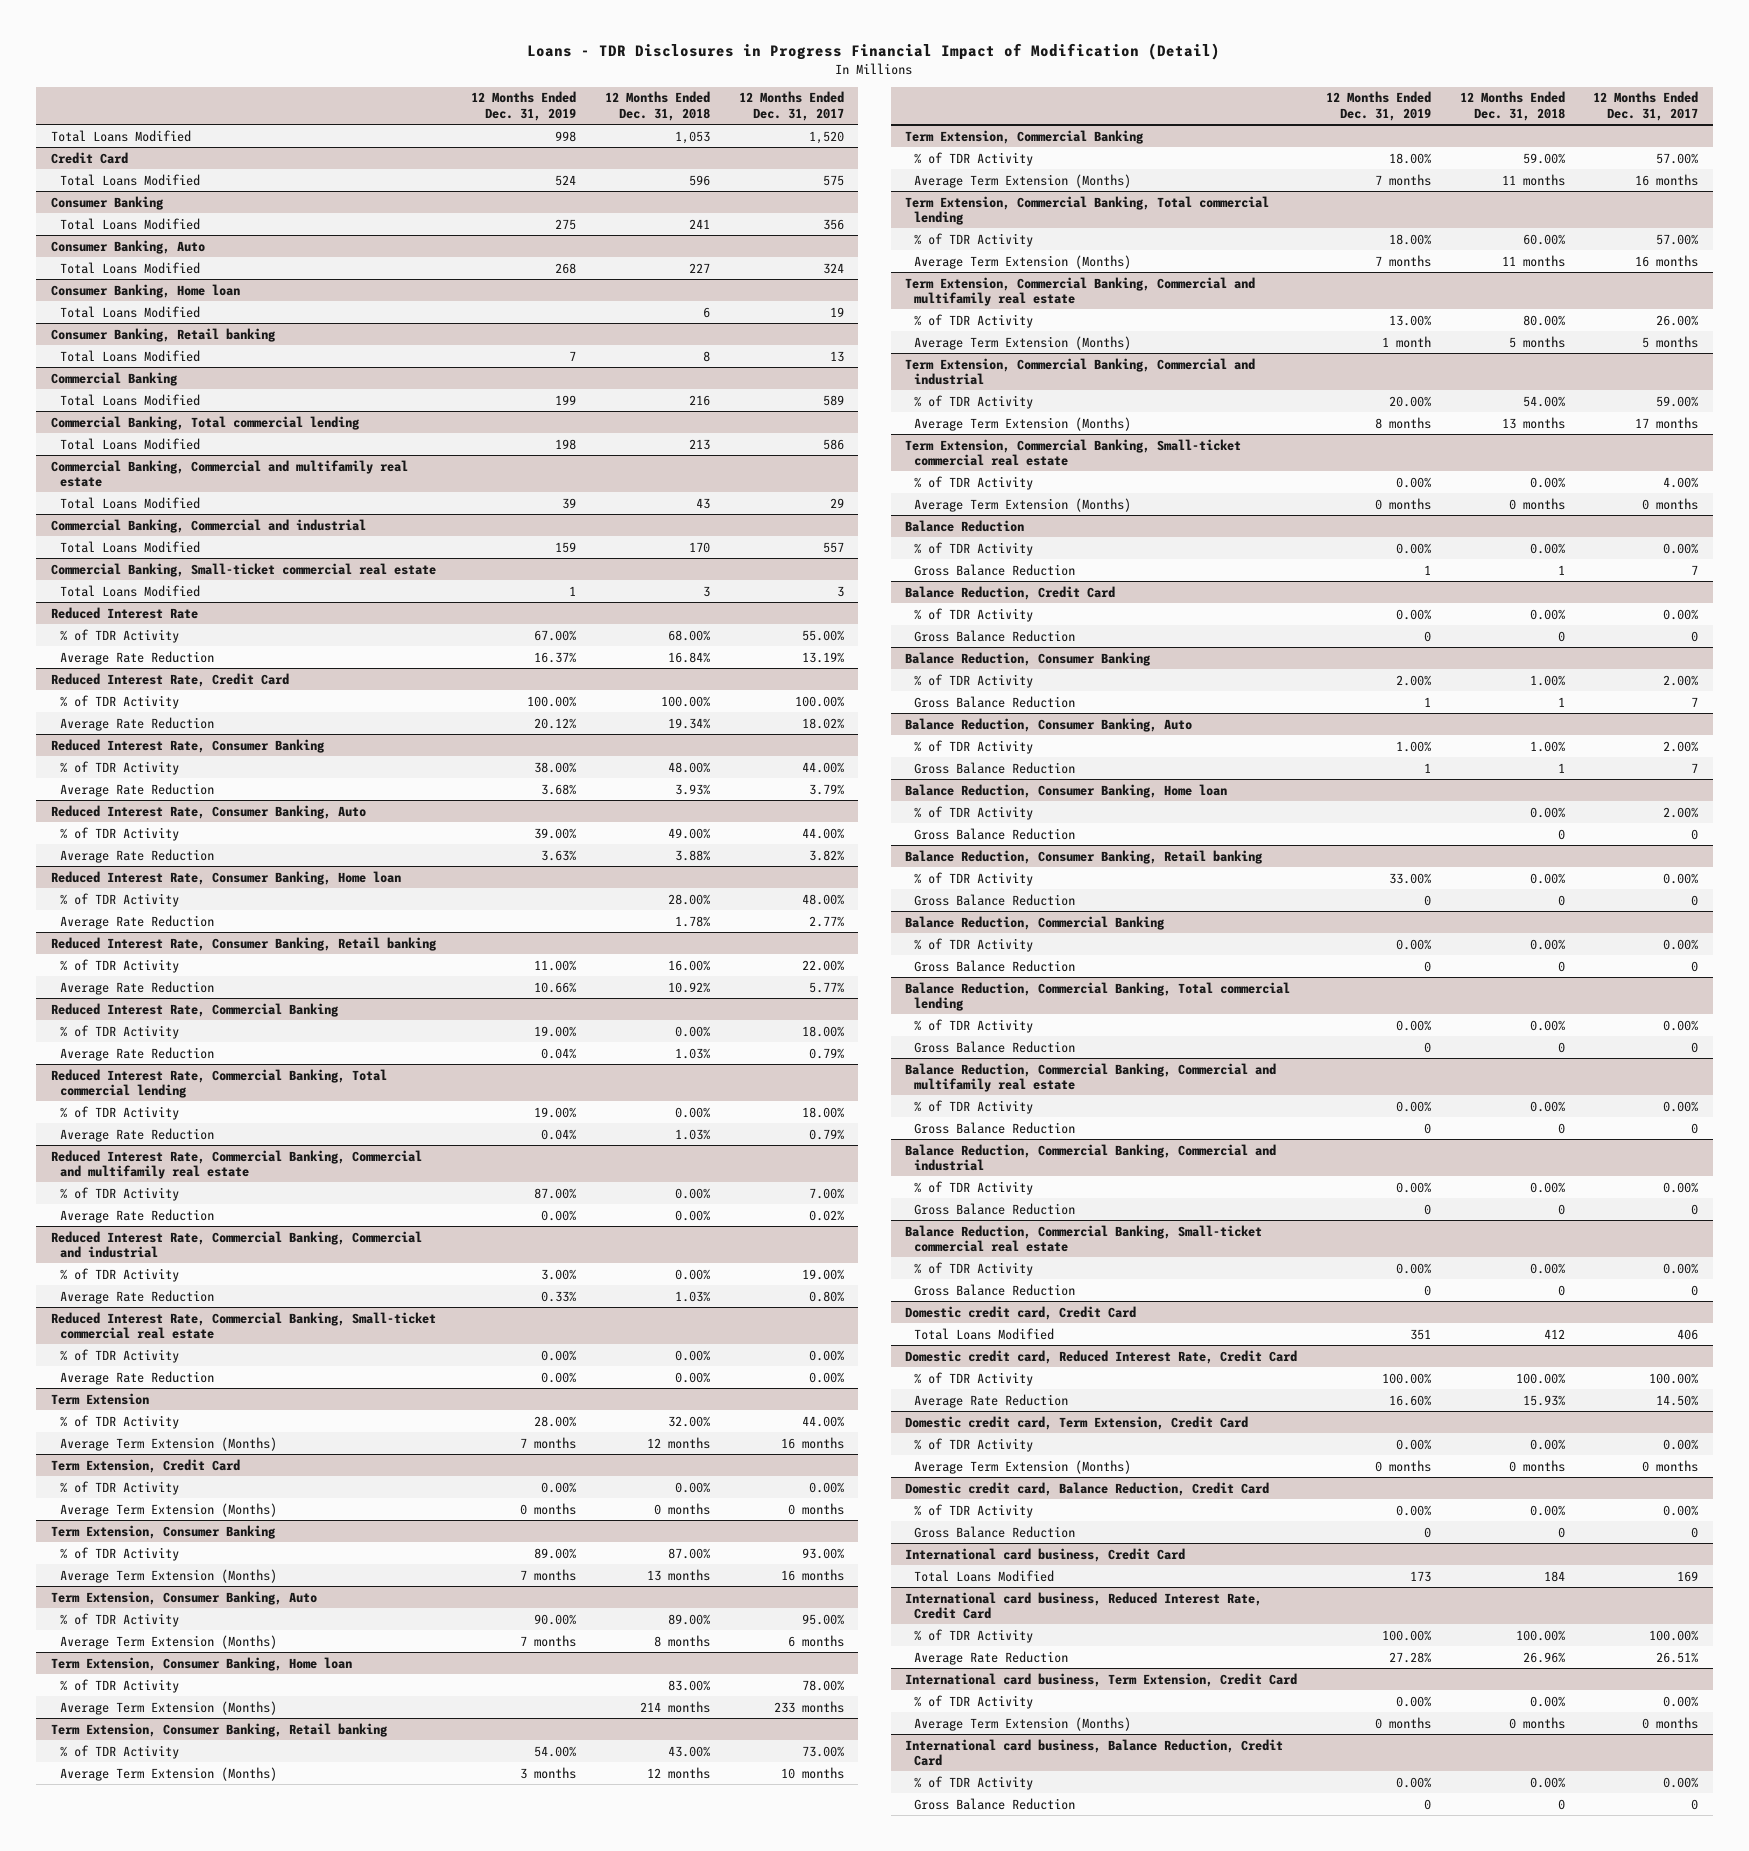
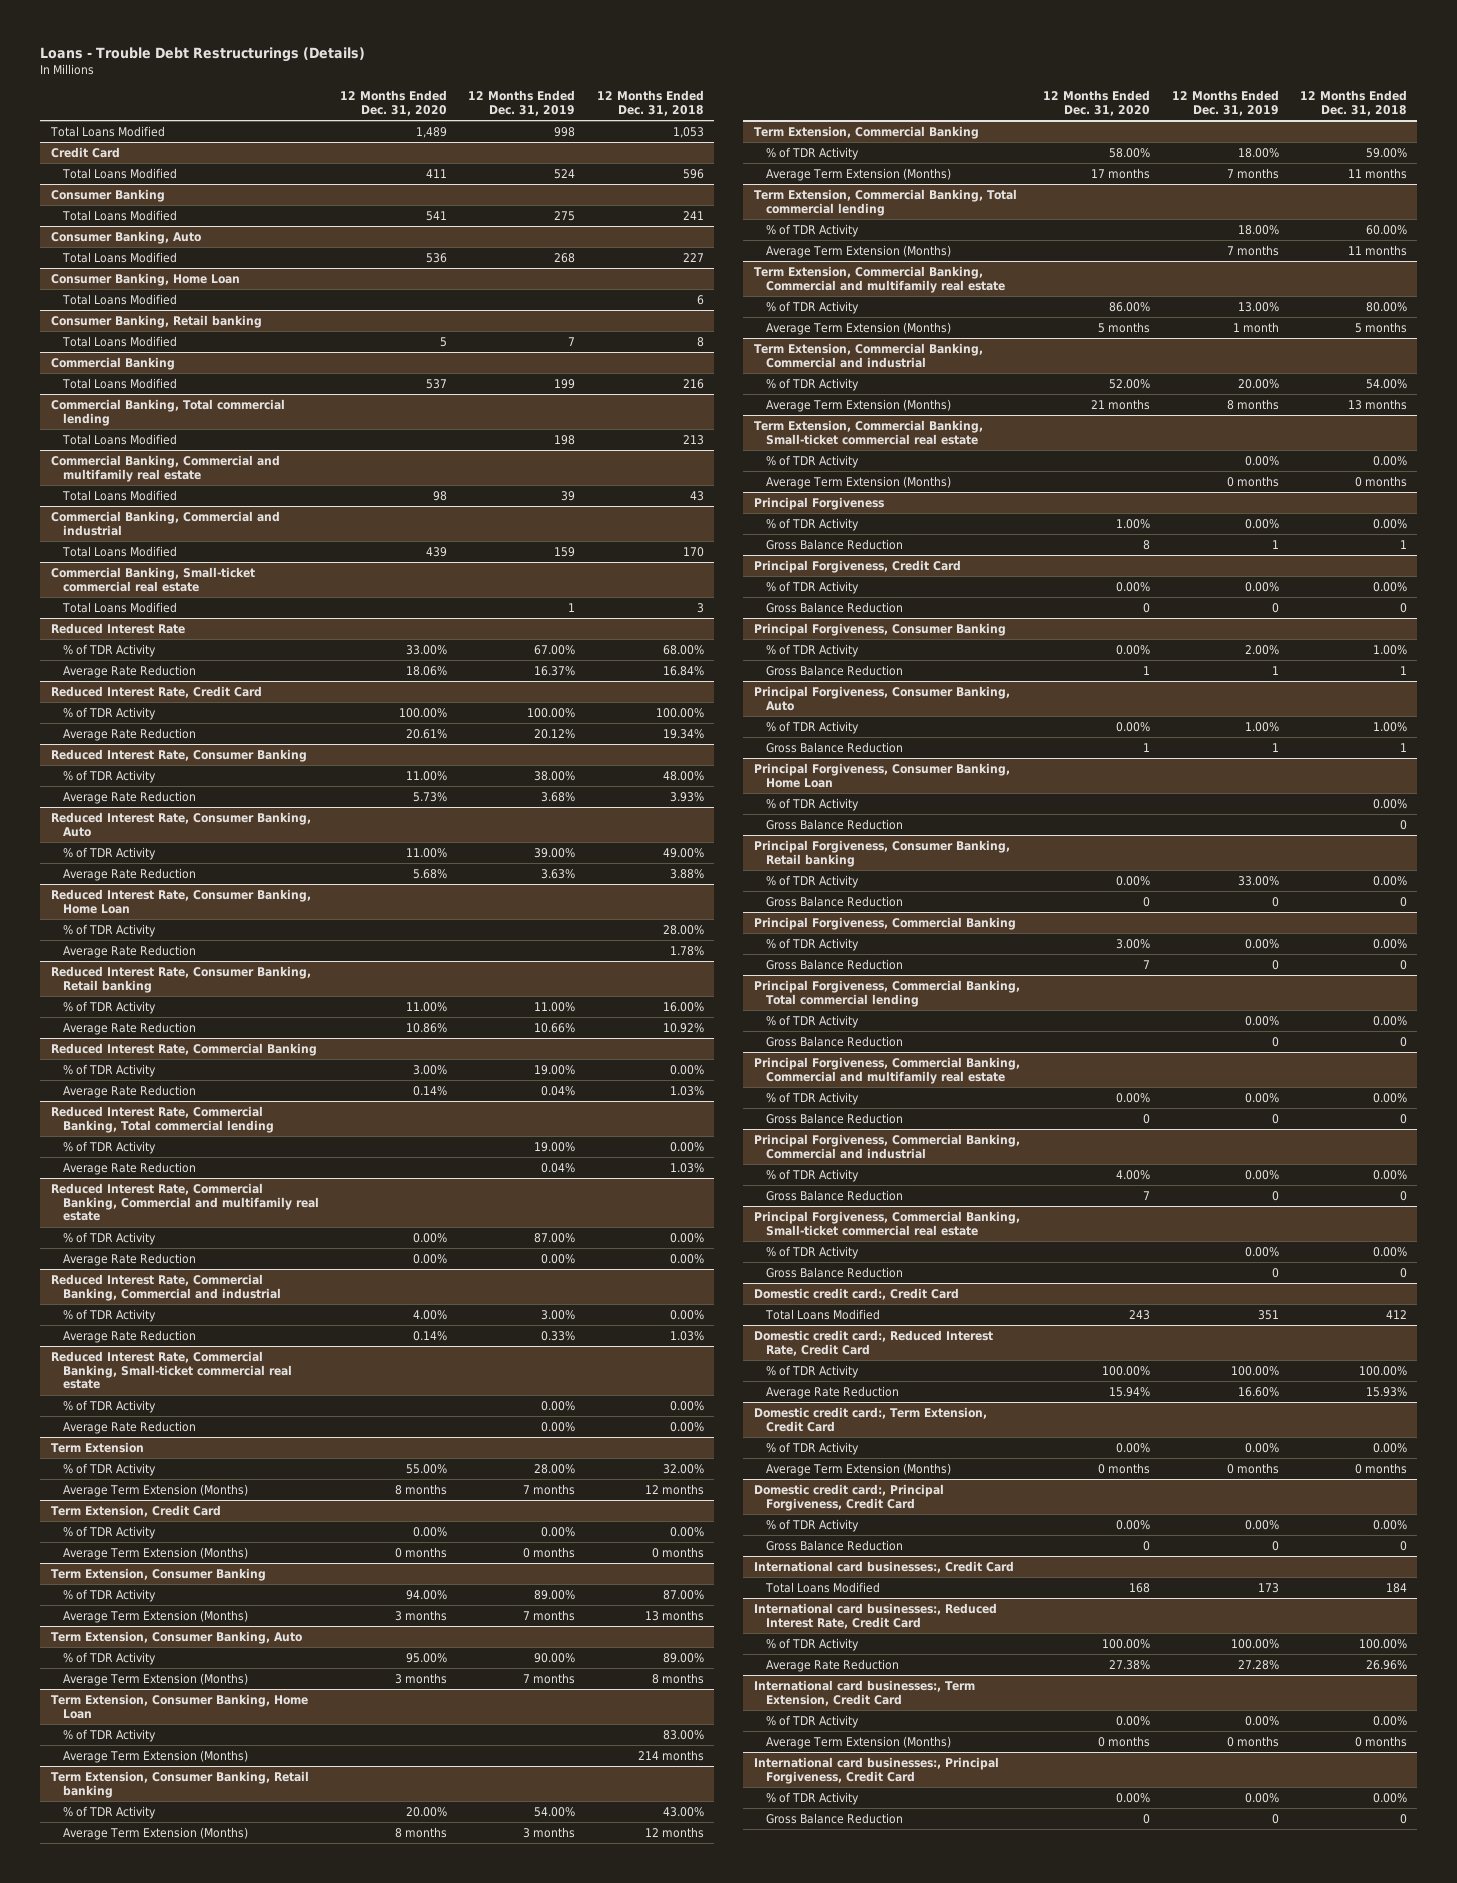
- Loans - TDR Disclosures in Progress Financial Impact of Modification (Detail)
+ Loans - Trouble Debt Restructurings (Details)
- | 12 Months Ended Dec. 31, 2019 | 12 Months Ended Dec. 31, 2018 | 12 Months Ended Dec. 31, 2017
+ | 12 Months Ended Dec. 31, 2020 | 12 Months Ended Dec. 31, 2019 | 12 Months Ended Dec. 31, 2018
- Consumer Banking, Home loan
+ Consumer Banking, Home Loan
- Reduced Interest Rate, Consumer Banking, Home loan
+ Reduced Interest Rate, Consumer Banking, Home Loan
- Term Extension, Consumer Banking, Home loan
+ Term Extension, Consumer Banking, Home Loan
- Balance Reduction
+ Principal Forgiveness
- Balance Reduction, Credit Card
+ Principal Forgiveness, Credit Card
- Balance Reduction, Consumer Banking
+ Principal Forgiveness, Consumer Banking
- Balance Reduction, Consumer Banking, Auto
+ Principal Forgiveness, Consumer Banking, Auto
- Balance Reduction, Consumer Banking, Home loan
+ Principal Forgiveness, Consumer Banking, Home Loan
- Balance Reduction, Consumer Banking, Retail banking
+ Principal Forgiveness, Consumer Banking, Retail banking
- Balance Reduction, Commercial Banking
+ Principal Forgiveness, Commercial Banking
- Balance Reduction, Commercial Banking, Total commercial lending
+ Principal Forgiveness, Commercial Banking, Total commercial lending
- Balance Reduction, Commercial Banking, Commercial and multifamily real estate
+ Principal Forgiveness, Commercial Banking, Commercial and multifamily real estate
- Balance Reduction, Commercial Banking, Commercial and industrial
+ Principal Forgiveness, Commercial Banking, Commercial and industrial
- Balance Reduction, Commercial Banking, Small-ticket commercial real estate
+ Principal Forgiveness, Commercial Banking, Small-ticket commercial real estate
- Domestic credit card, Credit Card
+ Domestic credit card:, Credit Card
- Domestic credit card, Reduced Interest Rate, Credit Card
+ Domestic credit card:, Reduced Interest Rate, Credit Card
- Domestic credit card, Term Extension, Credit Card
+ Domestic credit card:, Term Extension, Credit Card
- Domestic credit card, Balance Reduction, Credit Card
+ Domestic credit card:, Principal Forgiveness, Credit Card
- International card business, Credit Card
+ International card businesses:, Credit Card
- International card business, Reduced Interest Rate, Credit Card
+ International card businesses:, Reduced Interest Rate, Credit Card
- International card business, Term Extension, Credit Card
+ International card businesses:, Term Extension, Credit Card
- International card business, Balance Reduction, Credit Card
+ International card businesses:, Principal Forgiveness, Credit Card

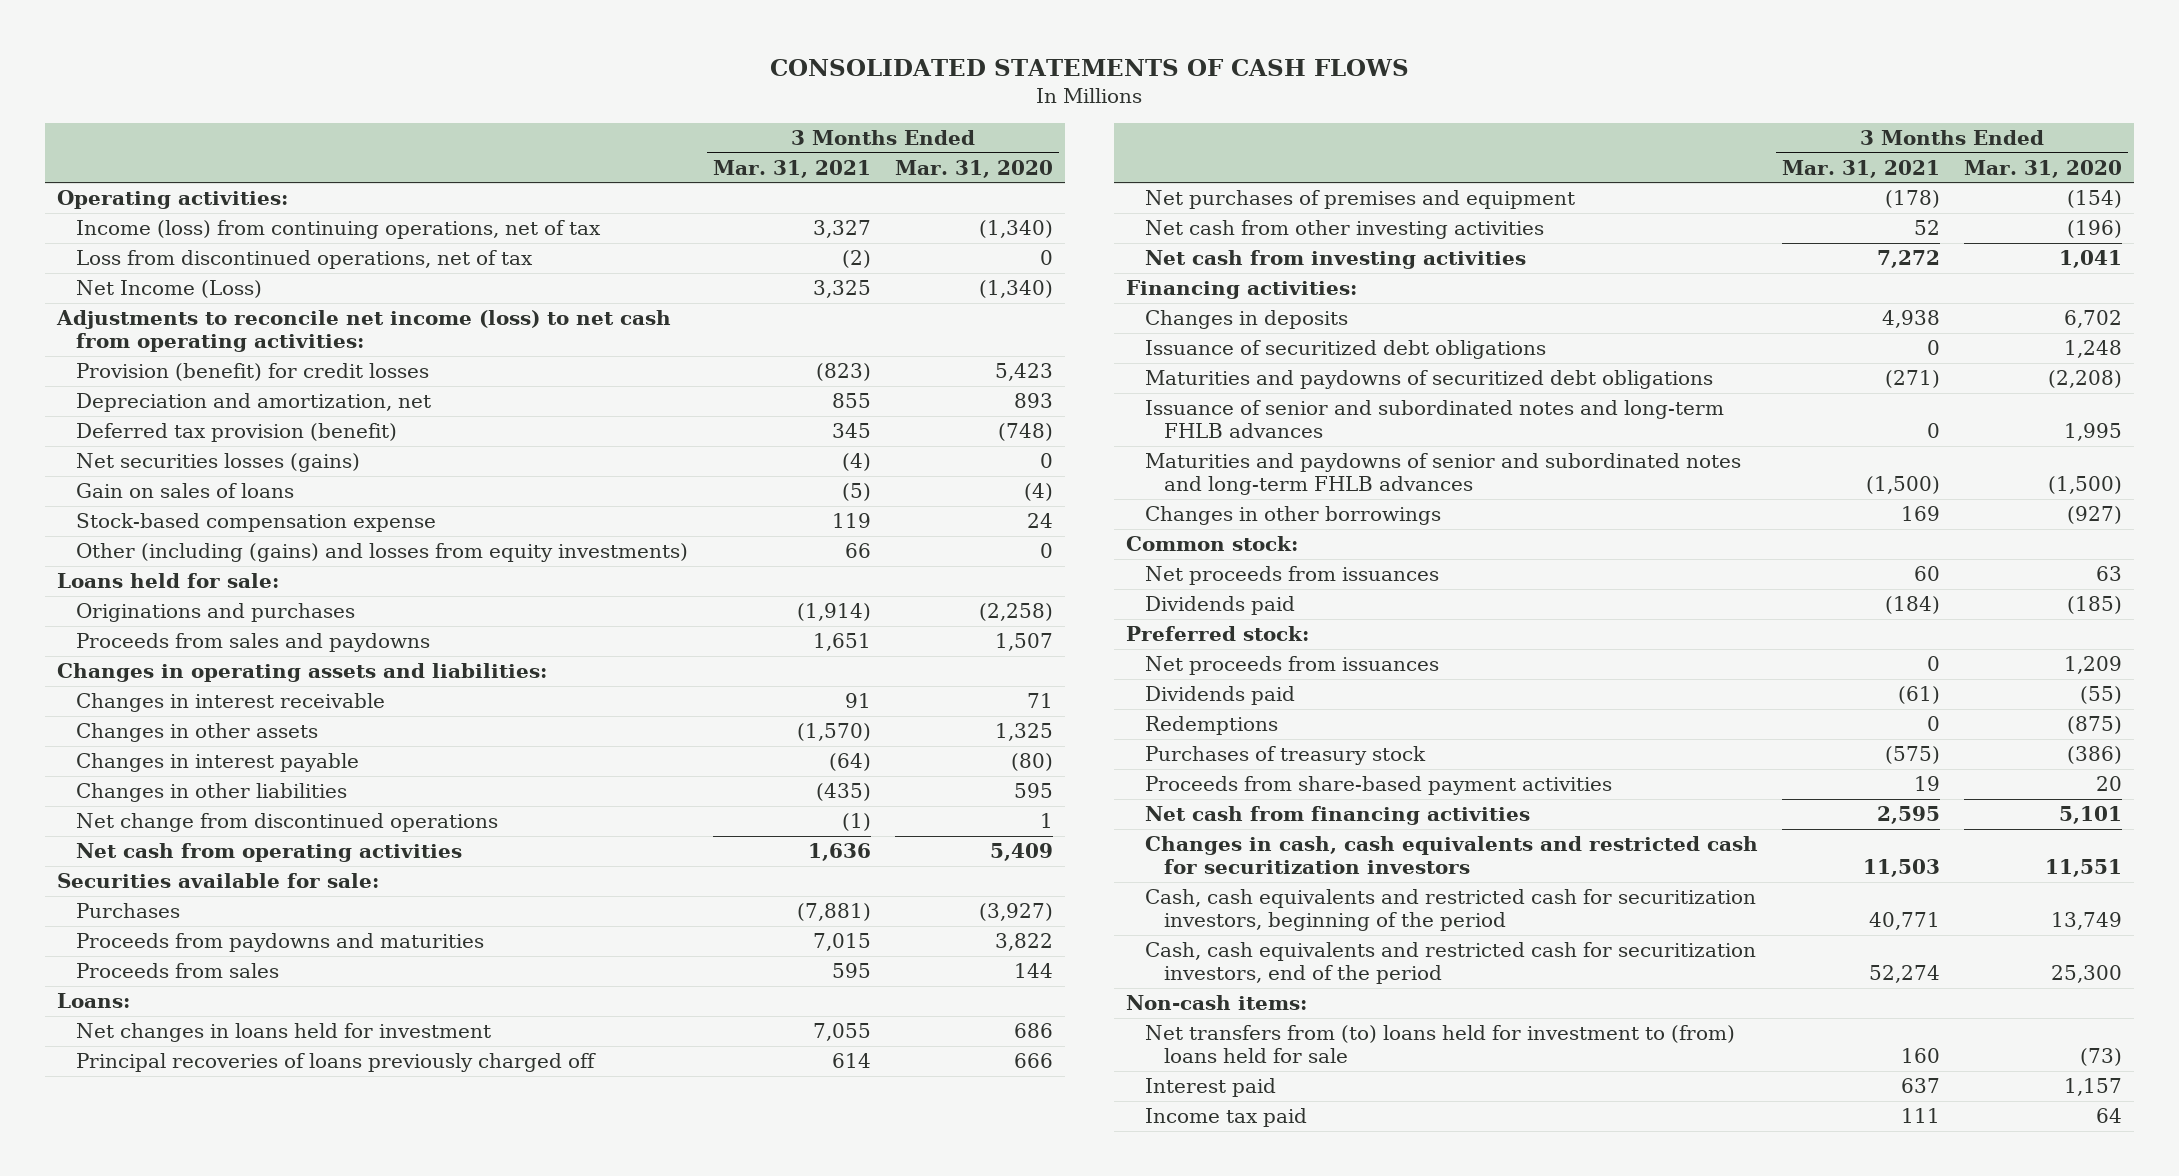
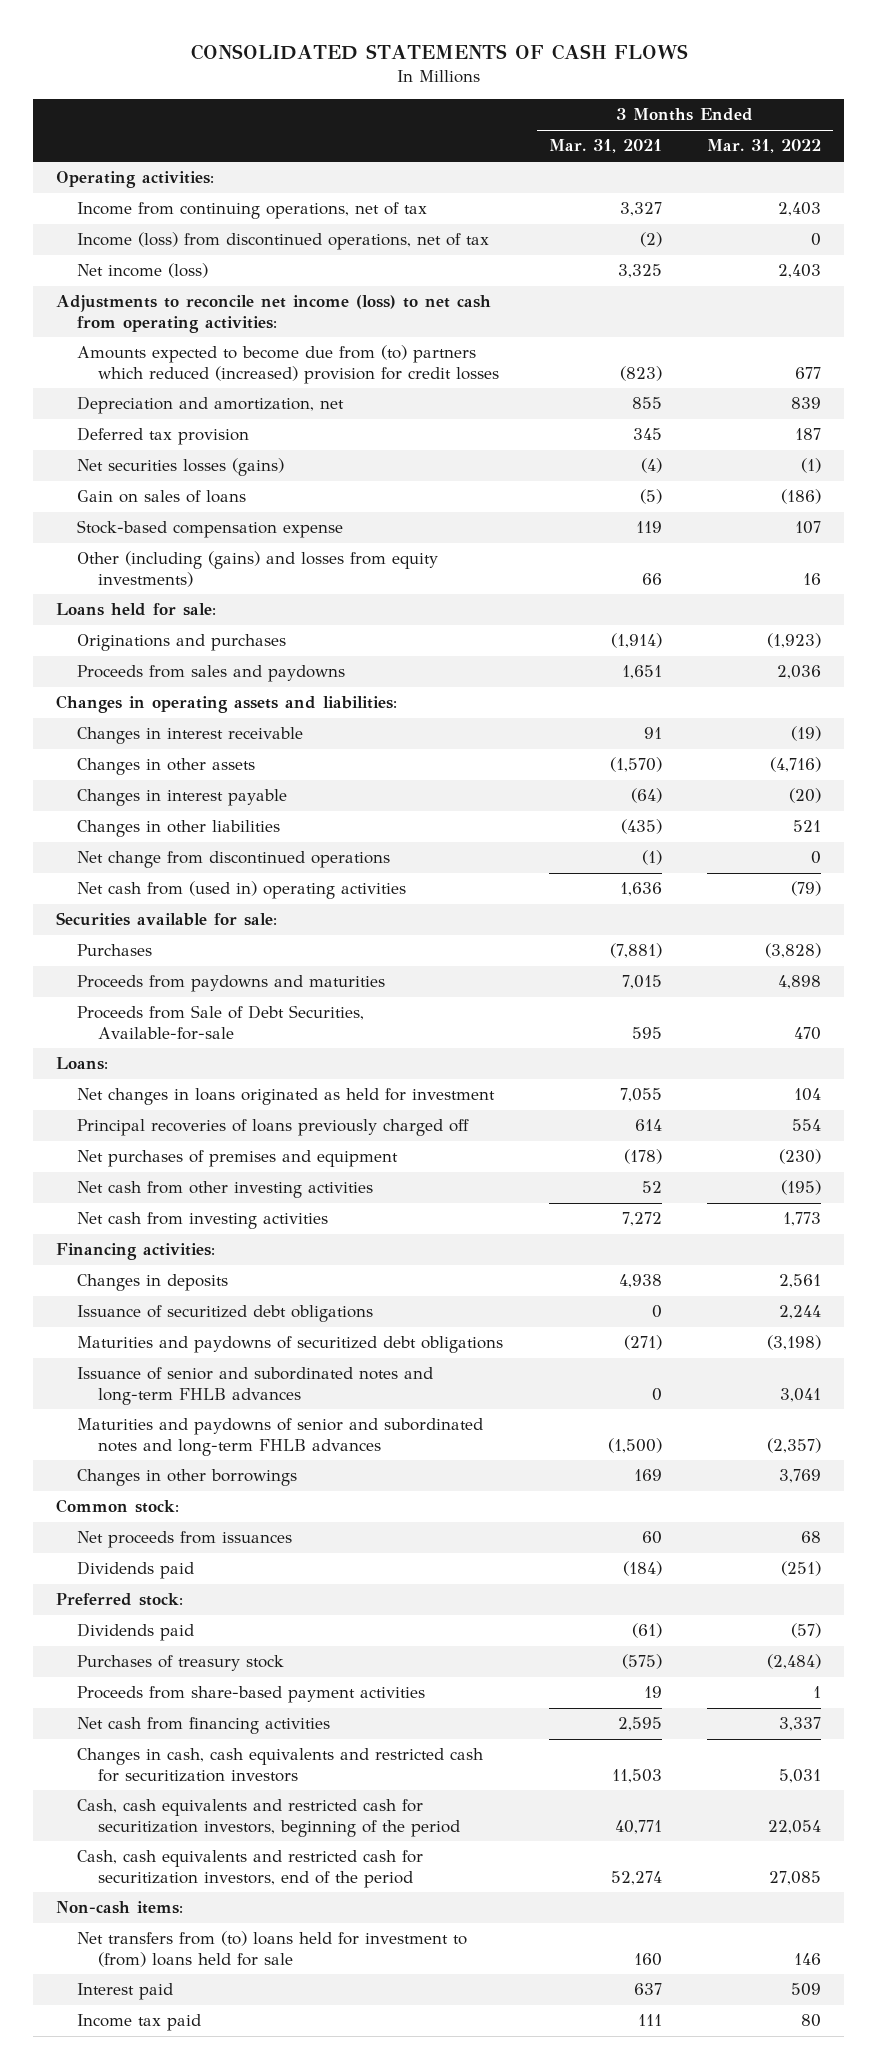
- | 3 Months Ended Mar. 31, 2021 | 3 Months Ended Mar. 31, 2020
+ | 3 Months Ended Mar. 31, 2021 | 3 Months Ended Mar. 31, 2022
- Income (loss) from continuing operations, net of tax | 3,327 | (1,340)
- Loss from discontinued operations, net of tax | (2) | 0
- Net Income (Loss) | 3,325 | (1,340)
+ Income from continuing operations, net of tax | 3,327 | 2,403
+ Income (loss) from discontinued operations, net of tax | (2) | 0
+ Net income (loss) | 3,325 | 2,403
- Provision (benefit) for credit losses | (823) | 5,423
+ Amounts expected to become due from (to) partners which reduced (increased) provision for credit losses | (823) | 677
- Deferred tax provision (benefit) | 345 | (748)
+ Deferred tax provision | 345 | 187
- Net cash from operating activities | 1,636 | 5,409
+ Net cash from (used in) operating activities | 1,636 | (79)
- Proceeds from sales | 595 | 144
+ Proceeds from Sale of Debt Securities, Available-for-sale | 595 | 470
- Net changes in loans held for investment | 7,055 | 686
+ Net changes in loans originated as held for investment | 7,055 | 104
- Net proceeds from issuances | 0 | 1,209
- Redemptions | 0 | (875)

